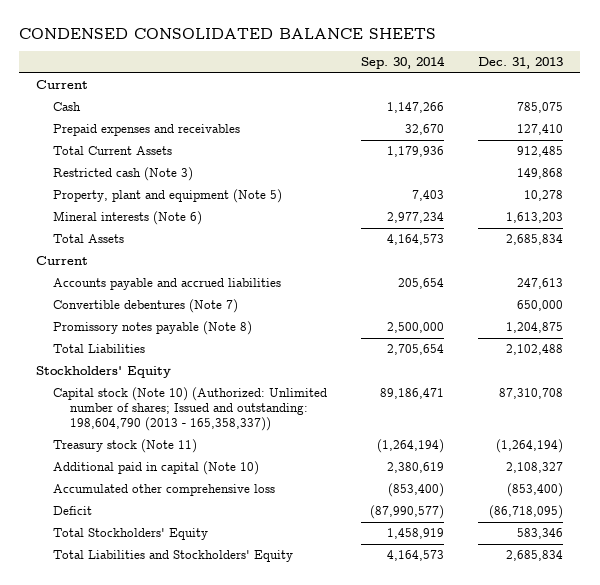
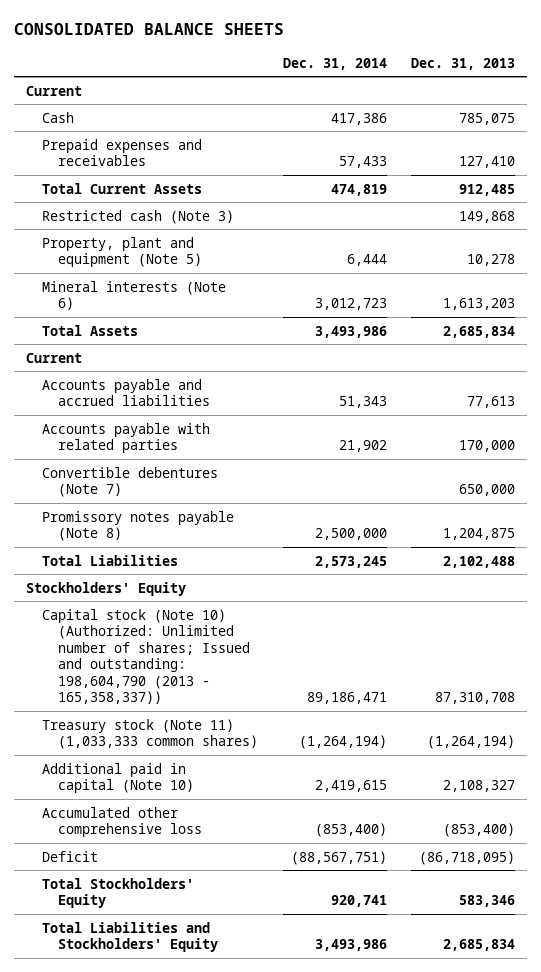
- CONDENSED CONSOLIDATED BALANCE SHEETS
+ CONSOLIDATED BALANCE SHEETS
- | Sep. 30, 2014 | Dec. 31, 2013
+ | Dec. 31, 2014 | Dec. 31, 2013
- Accounts payable and accrued liabilities | 205,654 | 247,613
+ Accounts payable and accrued liabilities | 51,343 | 77,613
+ Accounts payable with related parties | 21,902 | 170,000
- Treasury stock (Note 11) | (1,264,194) | (1,264,194)
+ Treasury stock (Note 11) (1,033,333 common shares) | (1,264,194) | (1,264,194)

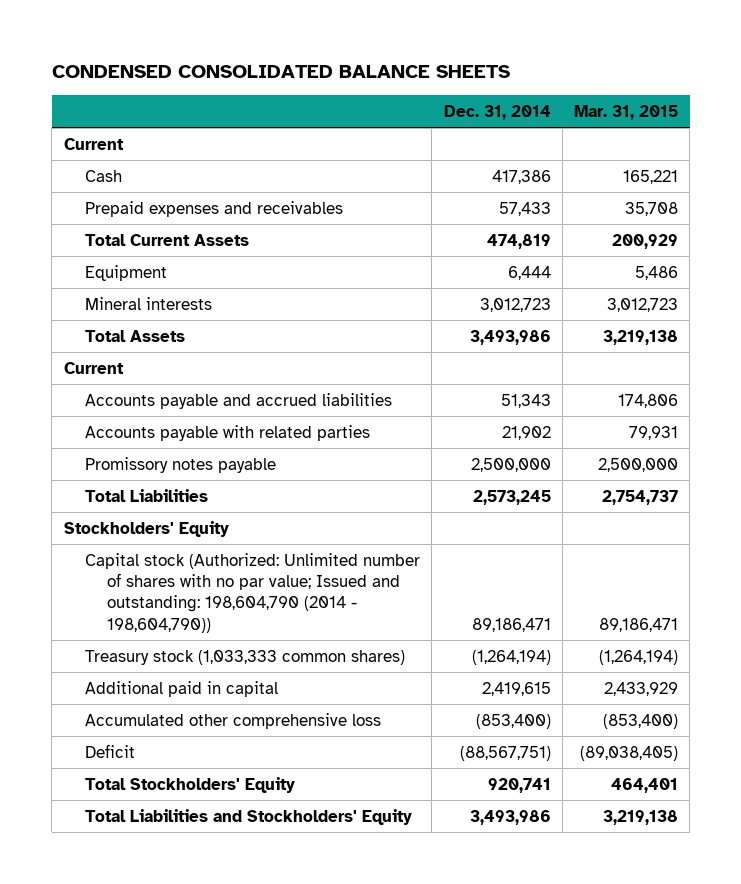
- CONSOLIDATED BALANCE SHEETS
+ CONDENSED CONSOLIDATED BALANCE SHEETS
- | Dec. 31, 2014 | Dec. 31, 2013
+ | Dec. 31, 2014 | Mar. 31, 2015
- Restricted cash (Note 3) | | 149,868
- Property, plant and equipment (Note 5) | 6,444 | 10,278
- Mineral interests (Note 6) | 3,012,723 | 1,613,203
+ Equipment | 6,444 | 5,486
+ Mineral interests | 3,012,723 | 3,012,723
- Convertible debentures (Note 7) | | 650,000
- Promissory notes payable (Note 8) | 2,500,000 | 1,204,875
+ Promissory notes payable | 2,500,000 | 2,500,000
- Capital stock (Note 10) (Authorized: Unlimited number of shares; Issued and outstanding: 198,604,790 (2013 - 165,358,337)) | 89,186,471 | 87,310,708
- Treasury stock (Note 11) (1,033,333 common shares) | (1,264,194) | (1,264,194)
- Additional paid in capital (Note 10) | 2,419,615 | 2,108,327
+ Capital stock (Authorized: Unlimited number of shares with no par value; Issued and outstanding: 198,604,790 (2014 - 198,604,790)) | 89,186,471 | 89,186,471
+ Treasury stock (1,033,333 common shares) | (1,264,194) | (1,264,194)
+ Additional paid in capital | 2,419,615 | 2,433,929

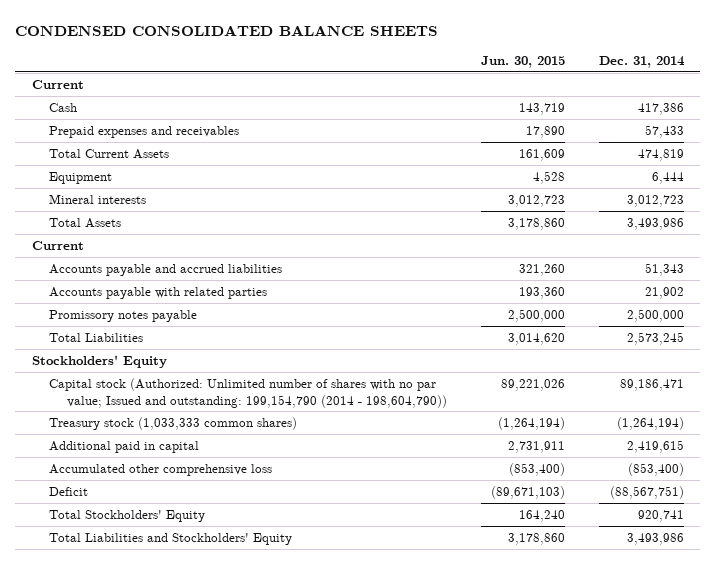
- | Dec. 31, 2014 | Mar. 31, 2015
+ | Jun. 30, 2015 | Dec. 31, 2014
- Capital stock (Authorized: Unlimited number of shares with no par value; Issued and outstanding: 198,604,790 (2014 - 198,604,790)) | 89,186,471 | 89,186,471
+ Capital stock (Authorized: Unlimited number of shares with no par value; Issued and outstanding: 199,154,790 (2014 - 198,604,790)) | 89,221,026 | 89,186,471

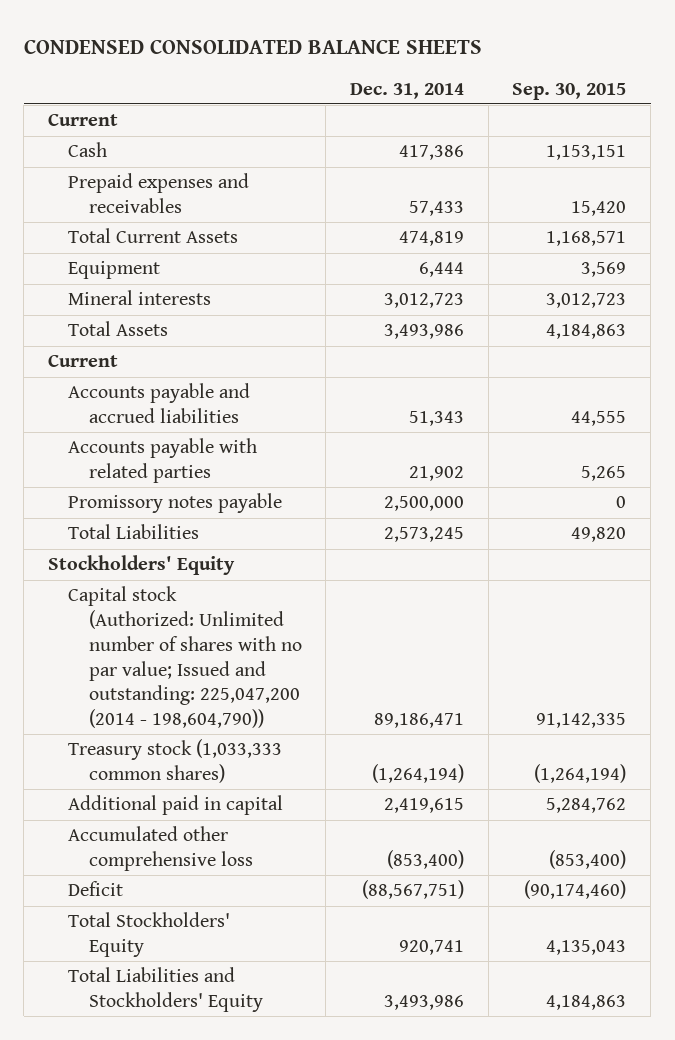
- | Jun. 30, 2015 | Dec. 31, 2014
+ | Dec. 31, 2014 | Sep. 30, 2015
- Capital stock (Authorized: Unlimited number of shares with no par value; Issued and outstanding: 199,154,790 (2014 - 198,604,790)) | 89,221,026 | 89,186,471
+ Capital stock (Authorized: Unlimited number of shares with no par value; Issued and outstanding: 225,047,200 (2014 - 198,604,790)) | 89,186,471 | 91,142,335

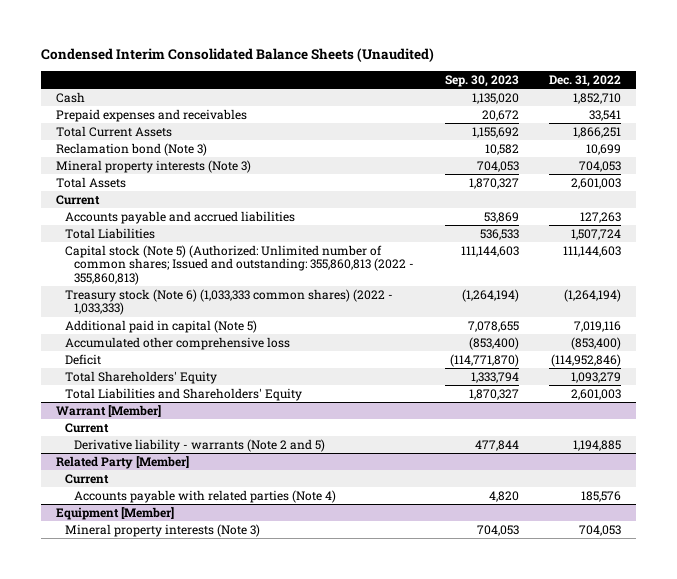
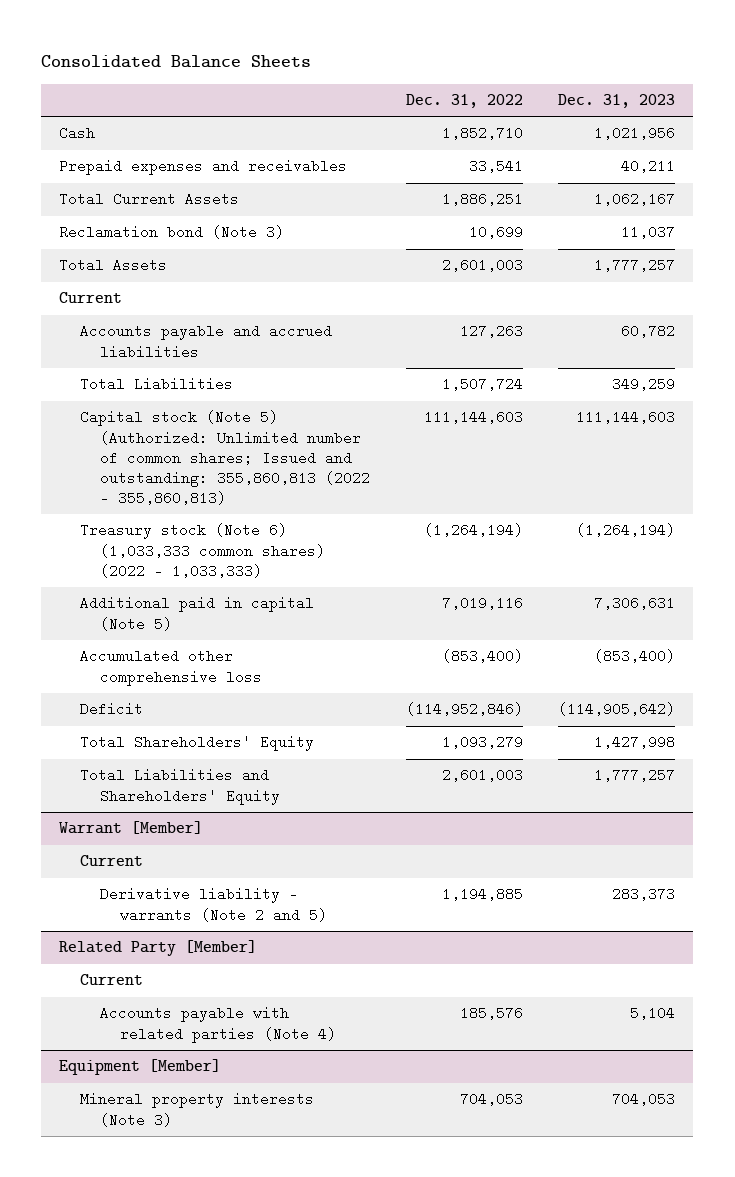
- Condensed Interim Consolidated Balance Sheets (Unaudited)
+ Consolidated Balance Sheets
- | Sep. 30, 2023 | Dec. 31, 2022
+ | Dec. 31, 2022 | Dec. 31, 2023
- Total Current Assets | 1,155,692 | 1,866,251
+ Total Current Assets | 1,886,251 | 1,062,167
- Mineral property interests (Note 3) | 704,053 | 704,053

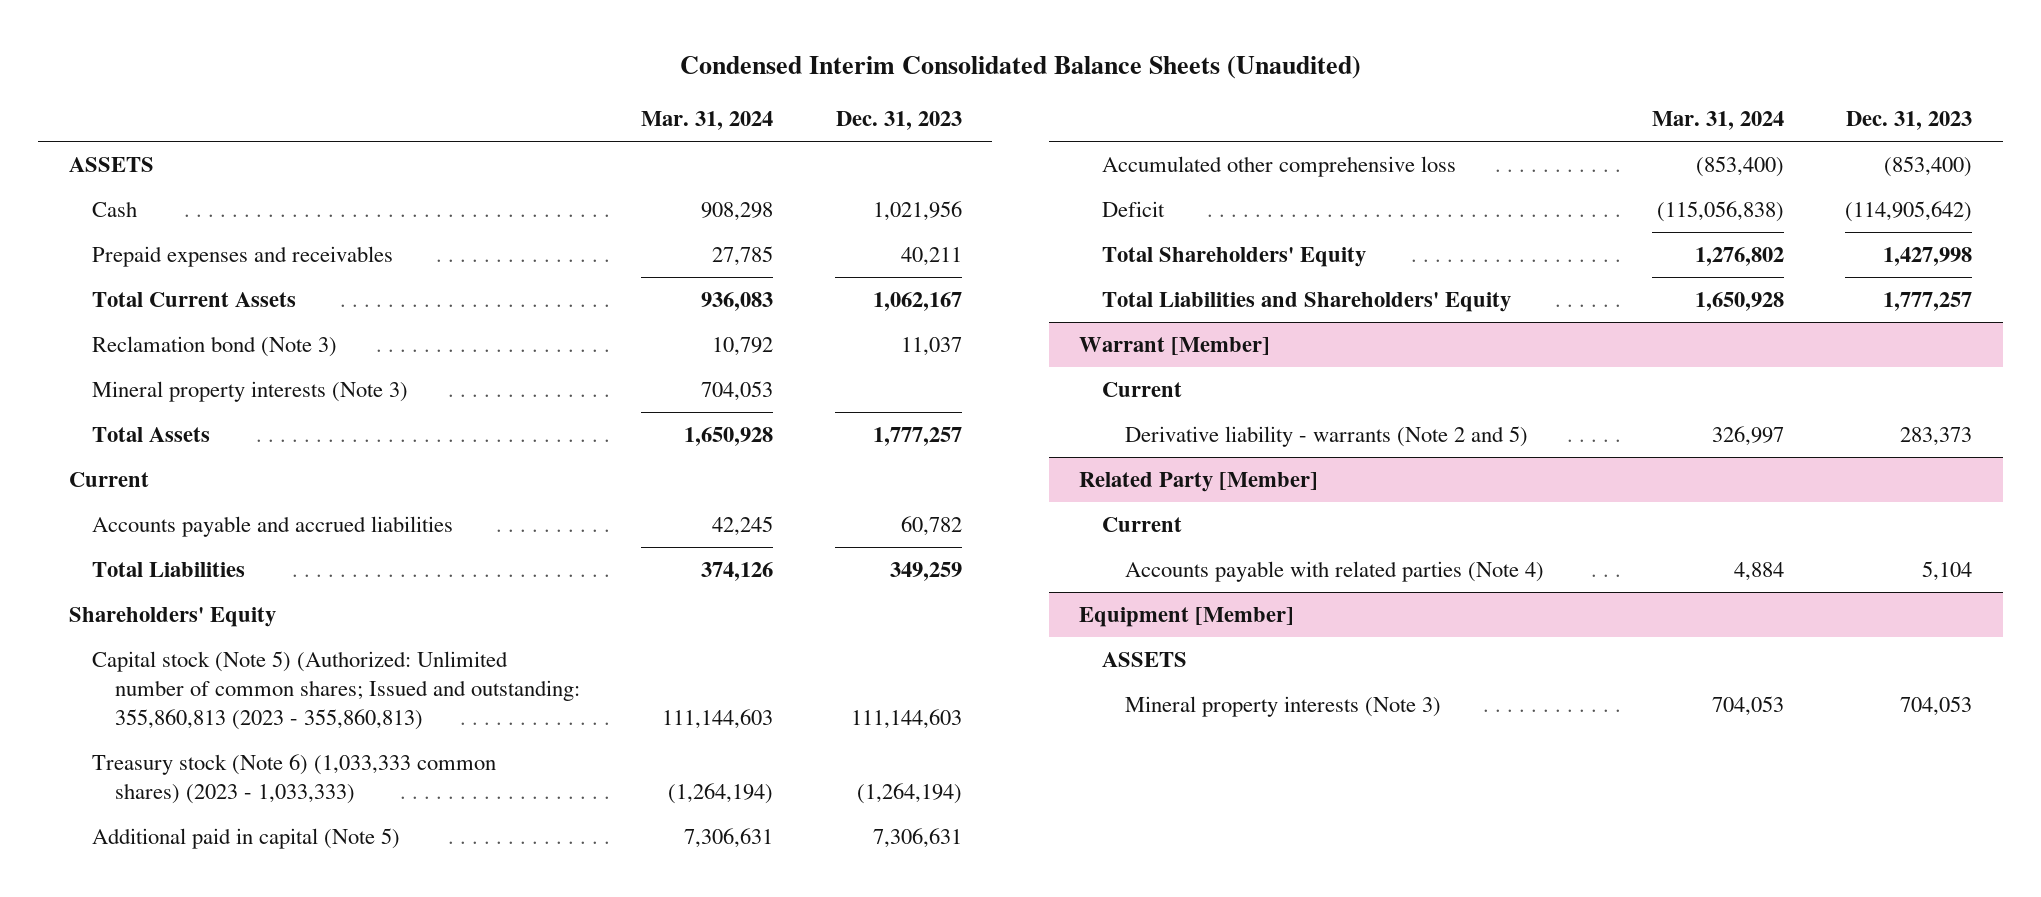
- Consolidated Balance Sheets
+ Condensed Interim Consolidated Balance Sheets (Unaudited)
- | Dec. 31, 2022 | Dec. 31, 2023
+ | Mar. 31, 2024 | Dec. 31, 2023
+ ASSETS
+ Mineral property interests (Note 3) | 704,053 |
- Capital stock (Note 5) (Authorized: Unlimited number of common shares; Issued and outstanding: 355,860,813 (2022 - 355,860,813) | 111,144,603 | 111,144,603
- Treasury stock (Note 6) (1,033,333 common shares) (2022 - 1,033,333) | (1,264,194) | (1,264,194)
+ Shareholders' Equity
+ Capital stock (Note 5) (Authorized: Unlimited number of common shares; Issued and outstanding: 355,860,813 (2023 - 355,860,813) | 111,144,603 | 111,144,603
+ Treasury stock (Note 6) (1,033,333 common shares) (2023 - 1,033,333) | (1,264,194) | (1,264,194)
@ Equipment [Member]
+ ASSETS

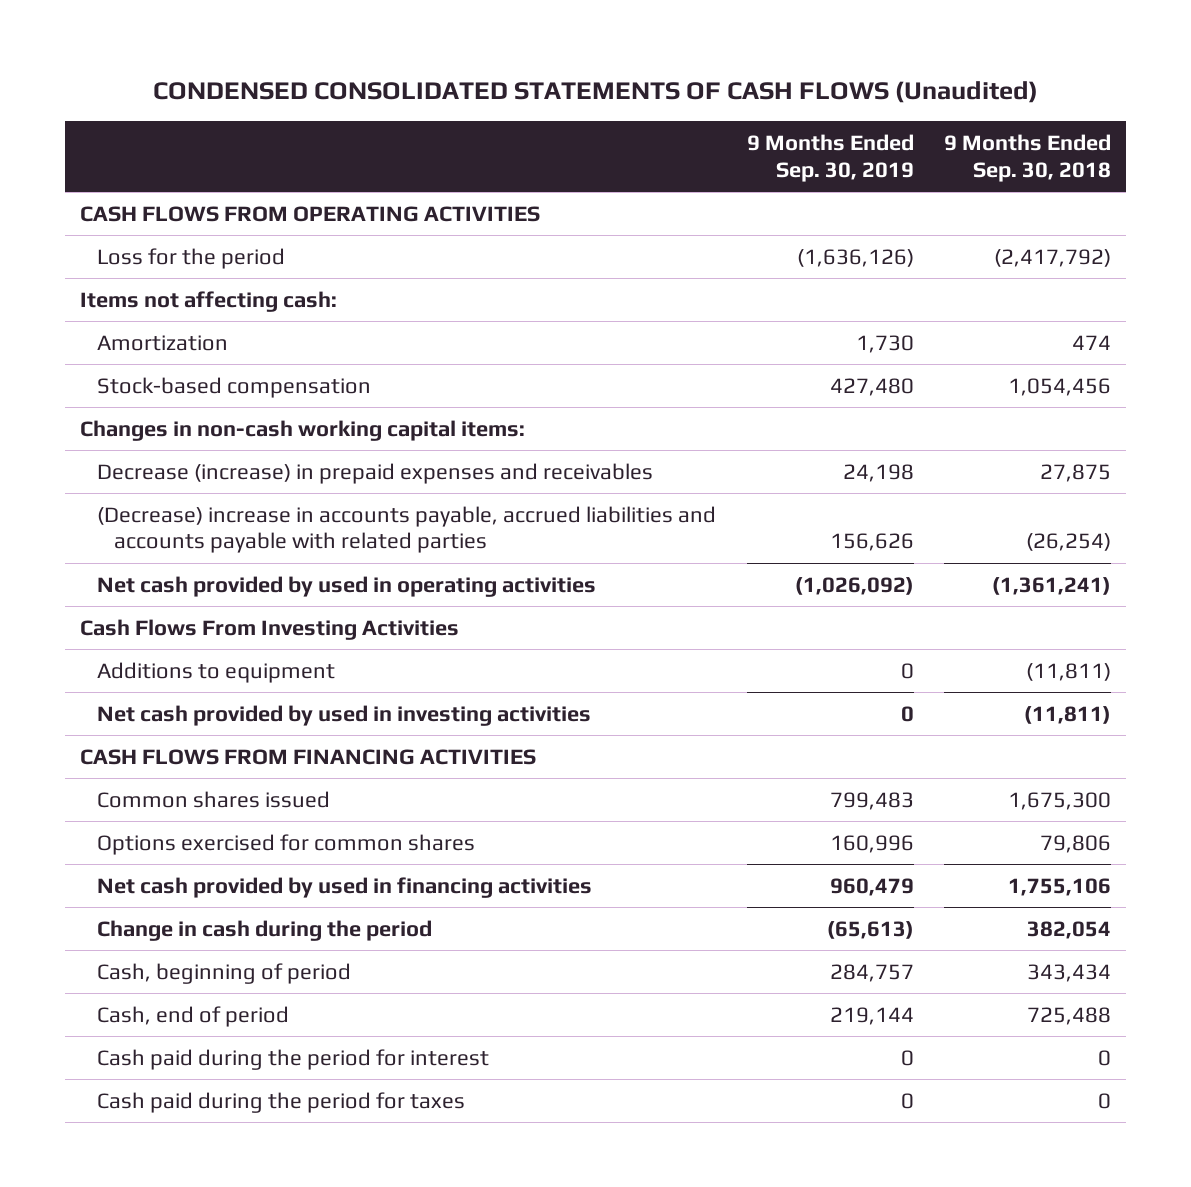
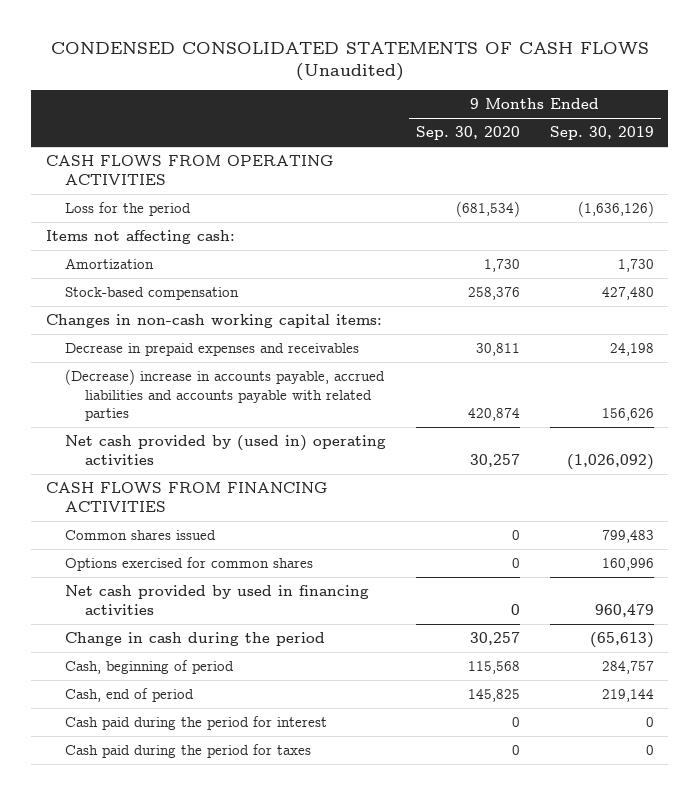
- | 9 Months Ended Sep. 30, 2019 | 9 Months Ended Sep. 30, 2018
+ | 9 Months Ended Sep. 30, 2020 | 9 Months Ended Sep. 30, 2019
- Decrease (increase) in prepaid expenses and receivables | 24,198 | 27,875
+ Decrease in prepaid expenses and receivables | 30,811 | 24,198
- Net cash provided by used in operating activities | (1,026,092) | (1,361,241)
- Cash Flows From Investing Activities
- Additions to equipment | 0 | (11,811)
- Net cash provided by used in investing activities | 0 | (11,811)
+ Net cash provided by (used in) operating activities | 30,257 | (1,026,092)

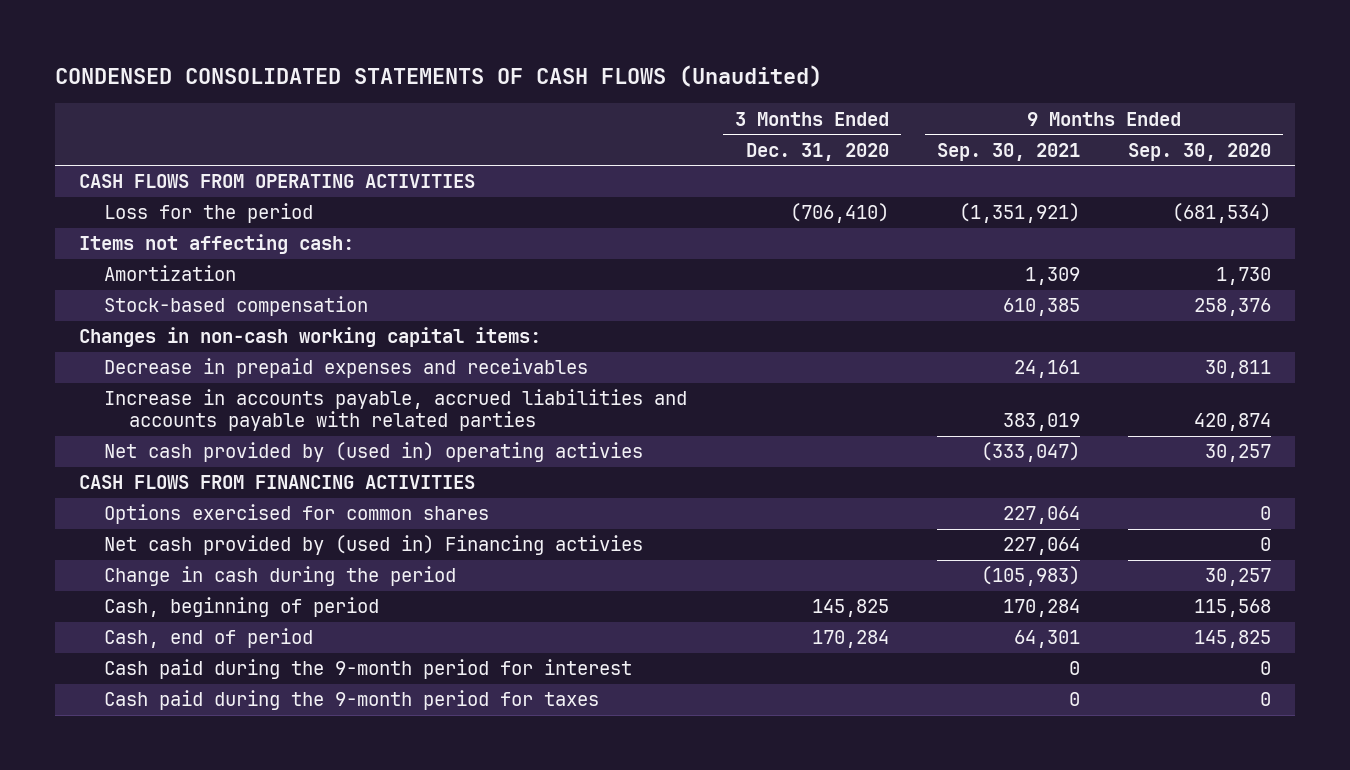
- | 9 Months Ended Sep. 30, 2020 | 9 Months Ended Sep. 30, 2019
+ | 3 Months Ended Dec. 31, 2020 | 9 Months Ended Sep. 30, 2021 | 9 Months Ended Sep. 30, 2020
- (Decrease) increase in accounts payable, accrued liabilities and accounts payable with related parties | 420,874 | 156,626
- Net cash provided by (used in) operating activities | 30,257 | (1,026,092)
+ Increase in accounts payable, accrued liabilities and accounts payable with related parties | | 383,019 | 420,874
+ Net cash provided by (used in) operating activies | | (333,047) | 30,257
- Common shares issued | 0 | 799,483
- Net cash provided by used in financing activities | 0 | 960,479
+ Net cash provided by (used in) Financing activies | | 227,064 | 0
- Cash paid during the period for interest | 0 | 0
- Cash paid during the period for taxes | 0 | 0
+ Cash paid during the 9-month period for interest | | 0 | 0
+ Cash paid during the 9-month period for taxes | | 0 | 0

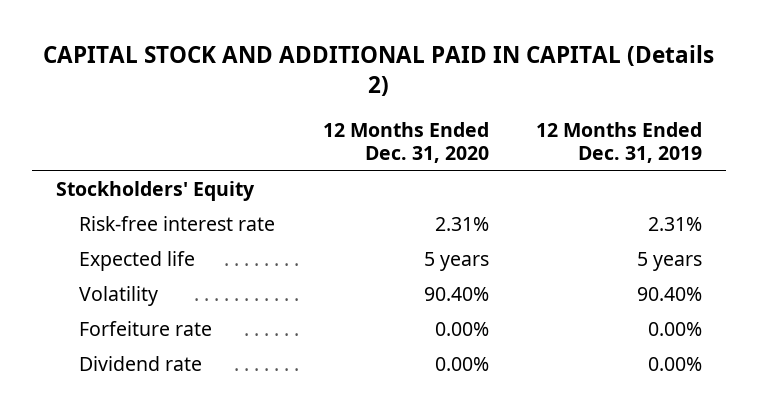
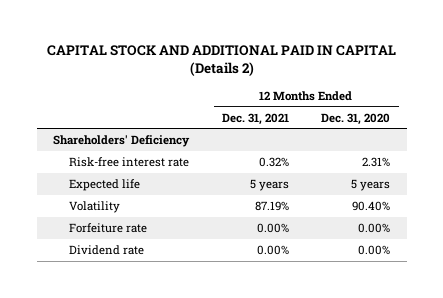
- | 12 Months Ended Dec. 31, 2020 | 12 Months Ended Dec. 31, 2019
+ | 12 Months Ended Dec. 31, 2021 | 12 Months Ended Dec. 31, 2020
- Stockholders' Equity
+ Shareholders' Deficiency

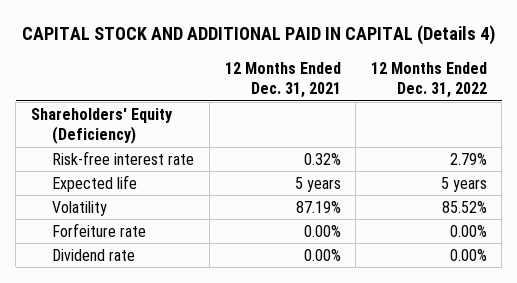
- CAPITAL STOCK AND ADDITIONAL PAID IN CAPITAL (Details 2)
+ CAPITAL STOCK AND ADDITIONAL PAID IN CAPITAL (Details 4)
- | 12 Months Ended Dec. 31, 2021 | 12 Months Ended Dec. 31, 2020
+ | 12 Months Ended Dec. 31, 2021 | 12 Months Ended Dec. 31, 2022
- Shareholders' Deficiency
+ Shareholders' Equity (Deficiency)

